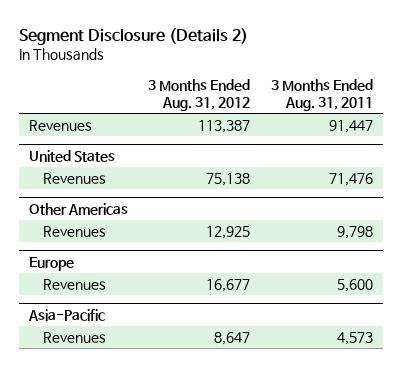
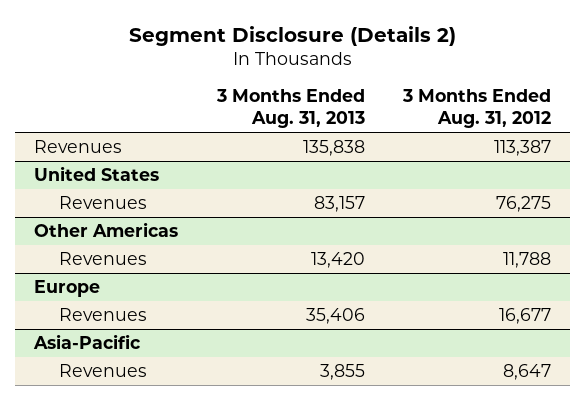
- | 3 Months Ended Aug. 31, 2012 | 3 Months Ended Aug. 31, 2011
+ | 3 Months Ended Aug. 31, 2013 | 3 Months Ended Aug. 31, 2012
@ United States
- Revenues | 75,138 | 71,476
+ Revenues | 83,157 | 76,275
@ Other Americas
- Revenues | 12,925 | 9,798
+ Revenues | 13,420 | 11,788

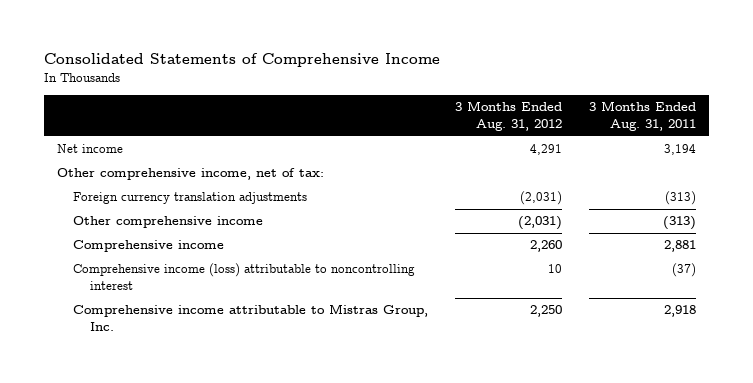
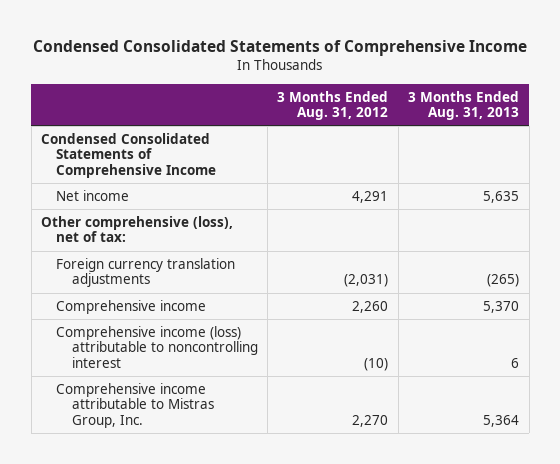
- Consolidated Statements of Comprehensive Income
+ Condensed Consolidated Statements of Comprehensive Income
- | 3 Months Ended Aug. 31, 2012 | 3 Months Ended Aug. 31, 2011
+ | 3 Months Ended Aug. 31, 2012 | 3 Months Ended Aug. 31, 2013
+ Condensed Consolidated Statements of Comprehensive Income
- Other comprehensive income, net of tax:
+ Other comprehensive (loss), net of tax:
- Other comprehensive income | (2,031) | (313)
- Comprehensive income (loss) attributable to noncontrolling interest | 10 | (37)
- Comprehensive income attributable to Mistras Group, Inc. | 2,250 | 2,918
+ Comprehensive income (loss) attributable to noncontrolling interest | (10) | 6
+ Comprehensive income attributable to Mistras Group, Inc. | 2,270 | 5,364

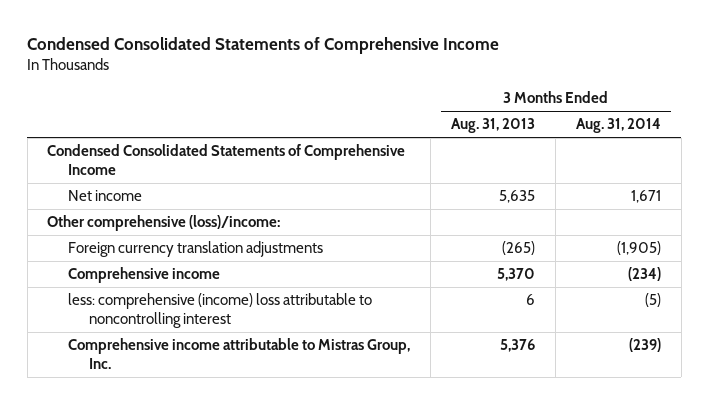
- | 3 Months Ended Aug. 31, 2012 | 3 Months Ended Aug. 31, 2013
+ | 3 Months Ended Aug. 31, 2013 | 3 Months Ended Aug. 31, 2014
- Other comprehensive (loss), net of tax:
+ Other comprehensive (loss)/income:
- Comprehensive income (loss) attributable to noncontrolling interest | (10) | 6
- Comprehensive income attributable to Mistras Group, Inc. | 2,270 | 5,364
+ less: comprehensive (income) loss attributable to noncontrolling interest | 6 | (5)
+ Comprehensive income attributable to Mistras Group, Inc. | 5,376 | (239)

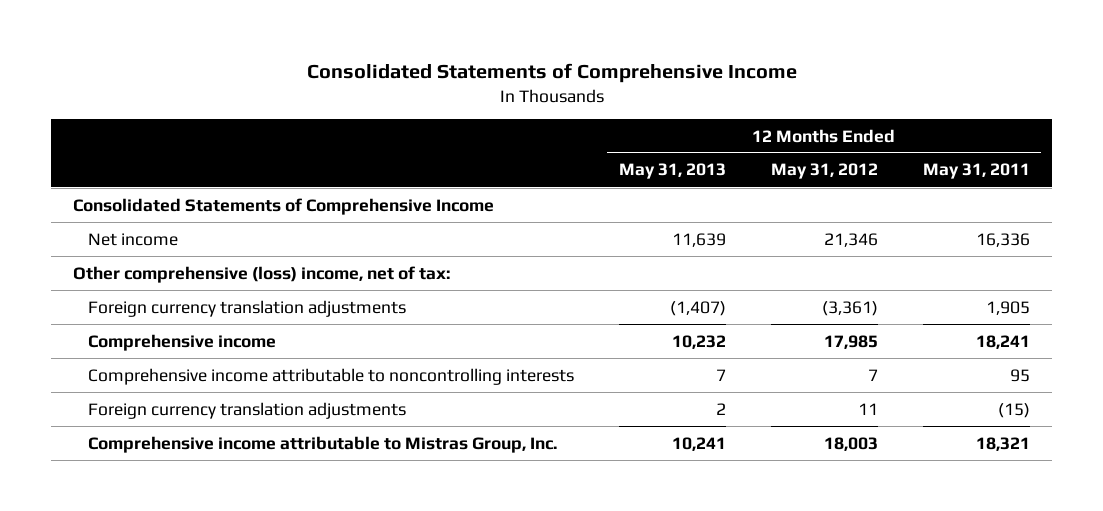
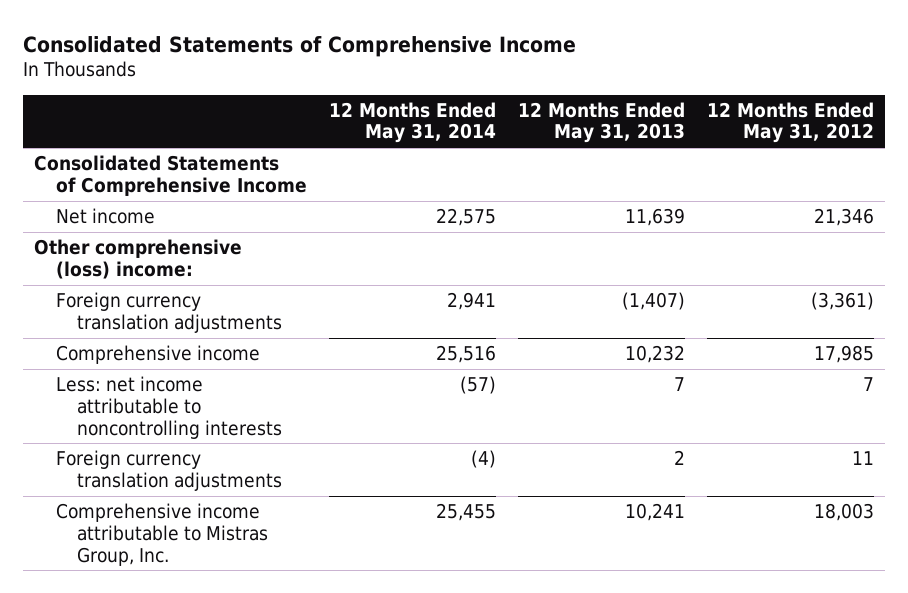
- | 12 Months Ended May 31, 2013 | 12 Months Ended May 31, 2012 | 12 Months Ended May 31, 2011
+ | 12 Months Ended May 31, 2014 | 12 Months Ended May 31, 2013 | 12 Months Ended May 31, 2012
- Other comprehensive (loss) income, net of tax:
+ Other comprehensive (loss) income:
- Comprehensive income attributable to noncontrolling interests | 7 | 7 | 95
+ Less: net income attributable to noncontrolling interests | (57) | 7 | 7

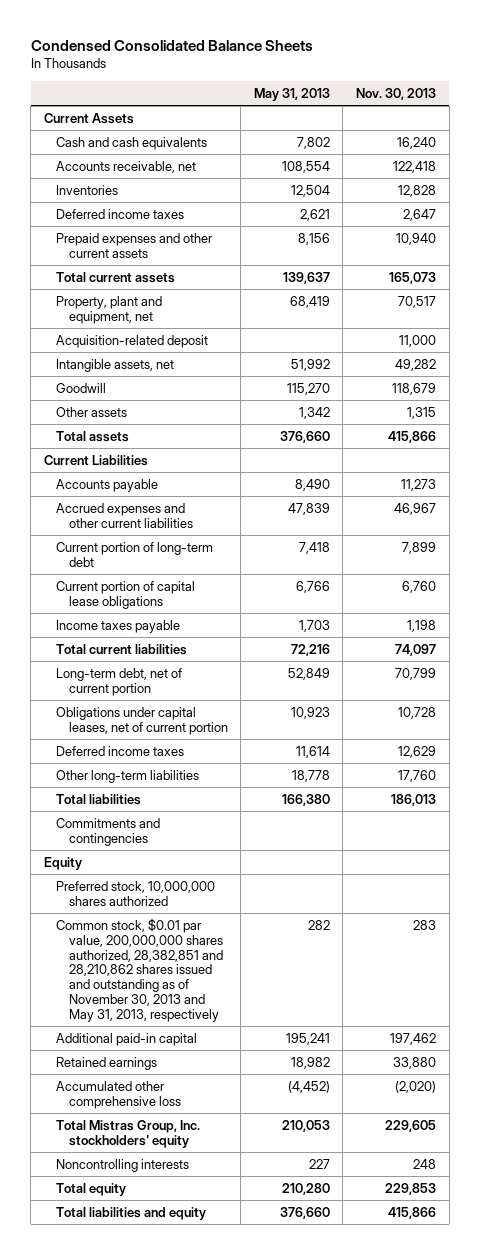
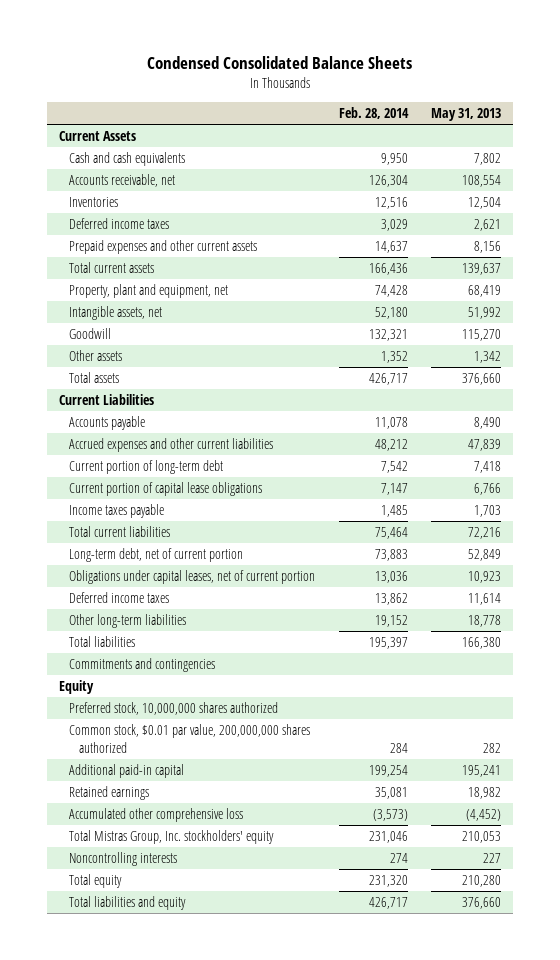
- | May 31, 2013 | Nov. 30, 2013
+ | Feb. 28, 2014 | May 31, 2013
- Acquisition-related deposit | | 11,000
- Common stock, $0.01 par value, 200,000,000 shares authorized, 28,382,851 and 28,210,862 shares issued and outstanding as of November 30, 2013 and May 31, 2013, respectively | 282 | 283
+ Common stock, $0.01 par value, 200,000,000 shares authorized | 284 | 282

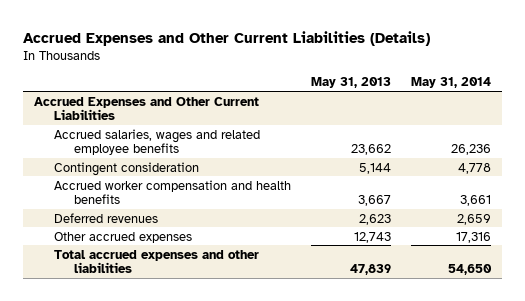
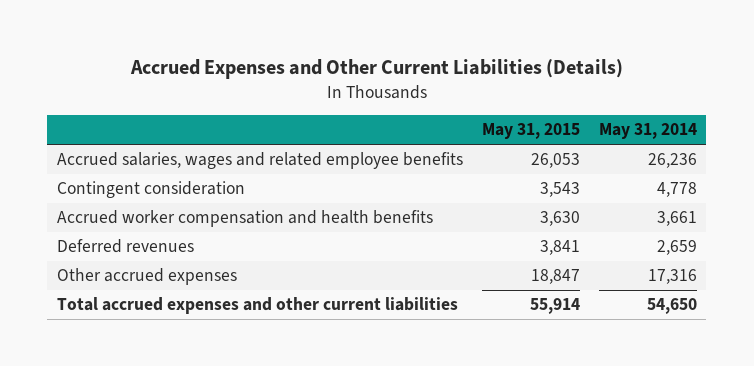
- | May 31, 2013 | May 31, 2014
+ | May 31, 2015 | May 31, 2014
- Accrued Expenses and Other Current Liabilities
- Total accrued expenses and other liabilities | 47,839 | 54,650
+ Total accrued expenses and other current liabilities | 55,914 | 54,650

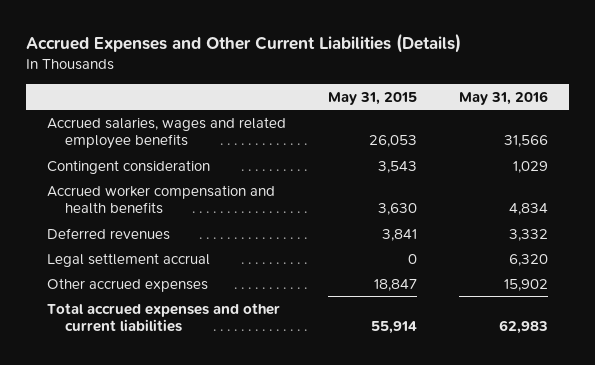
- | May 31, 2015 | May 31, 2014
+ | May 31, 2015 | May 31, 2016
+ Legal settlement accrual | 0 | 6,320

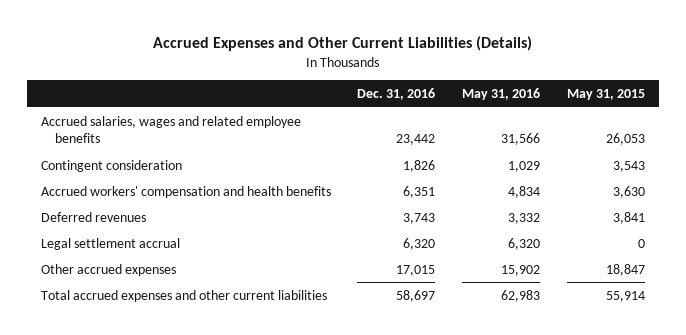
- | May 31, 2015 | May 31, 2016
+ | Dec. 31, 2016 | May 31, 2016 | May 31, 2015
- Accrued worker compensation and health benefits | 3,630 | 4,834
+ Accrued workers' compensation and health benefits | 6,351 | 4,834 | 3,630

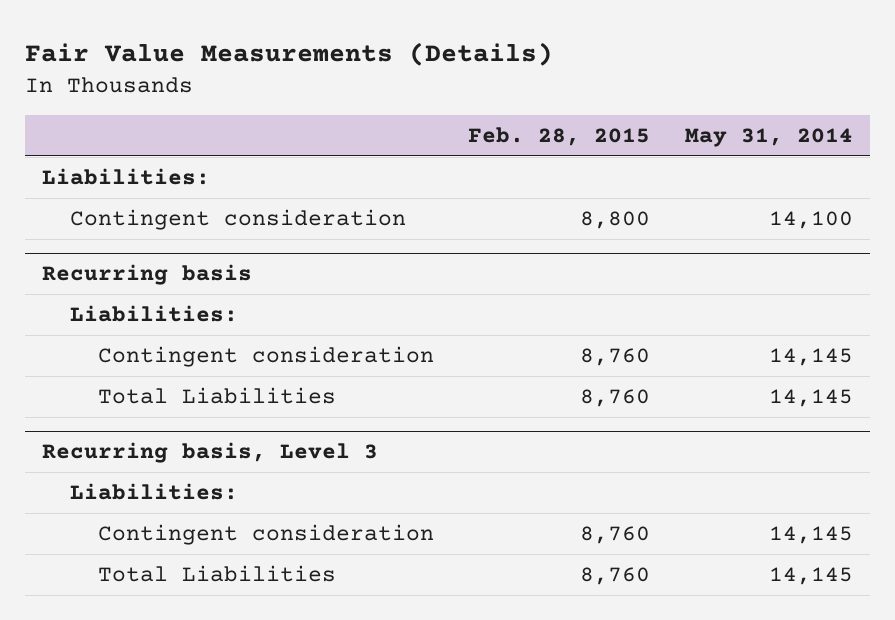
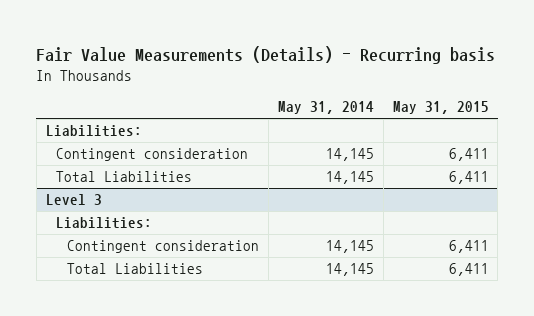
- Fair Value Measurements (Details)
+ Fair Value Measurements (Details) - Recurring basis
- | Feb. 28, 2015 | May 31, 2014
+ | May 31, 2014 | May 31, 2015
- Contingent consideration | 8,800 | 14,100
- Recurring basis
- Liabilities:
- Recurring basis, Level 3
+ Level 3

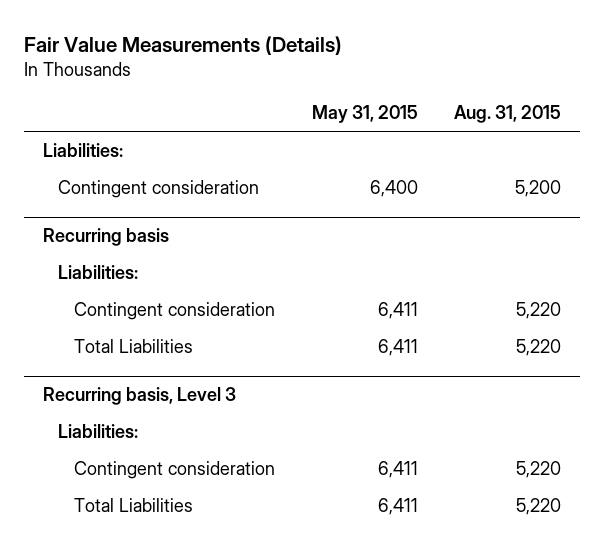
- Fair Value Measurements (Details) - Recurring basis
+ Fair Value Measurements (Details)
- | May 31, 2014 | May 31, 2015
+ | May 31, 2015 | Aug. 31, 2015
+ Contingent consideration | 6,400 | 5,200
+ Recurring basis
+ Liabilities:
- Level 3
+ Recurring basis, Level 3

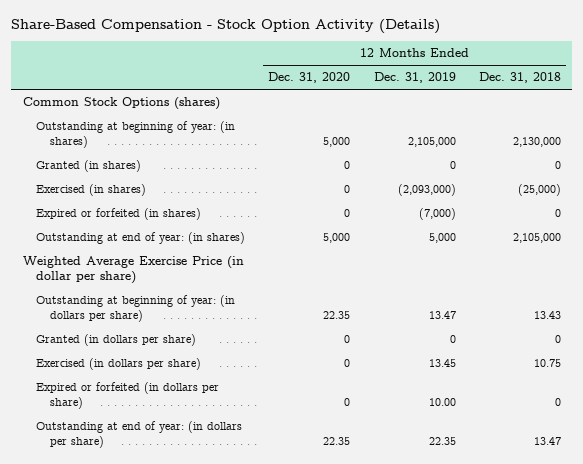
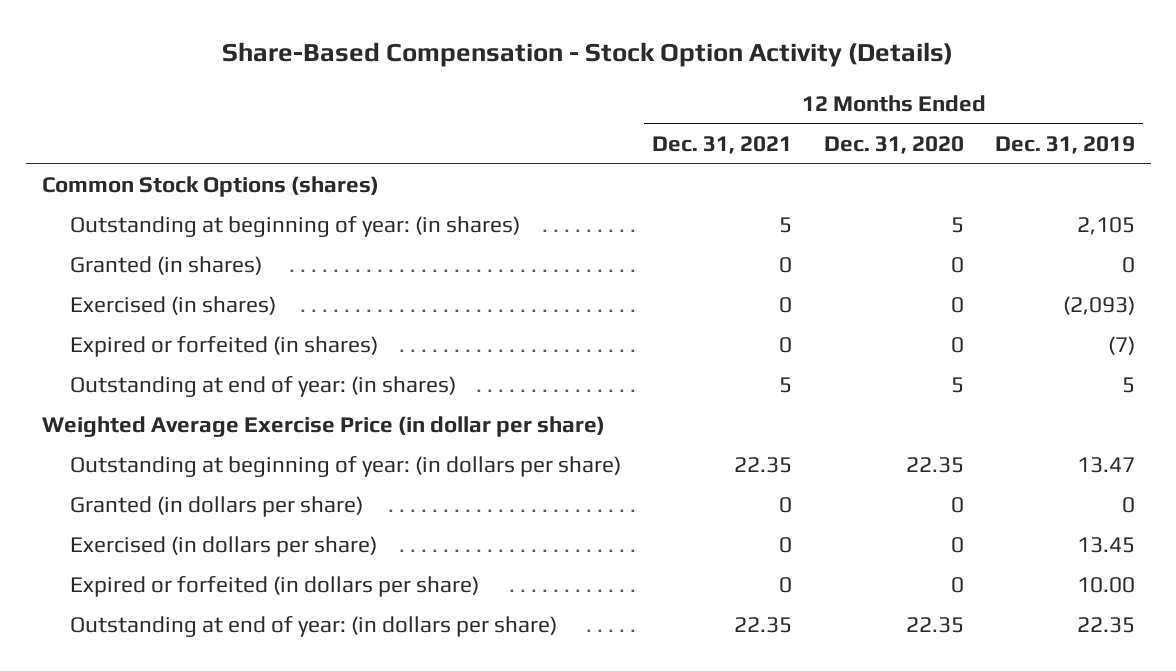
- | 12 Months Ended Dec. 31, 2020 | 12 Months Ended Dec. 31, 2019 | 12 Months Ended Dec. 31, 2018
+ | 12 Months Ended Dec. 31, 2021 | 12 Months Ended Dec. 31, 2020 | 12 Months Ended Dec. 31, 2019
- Outstanding at beginning of year: (in shares) | 5,000 | 2,105,000 | 2,130,000
+ Outstanding at beginning of year: (in shares) | 5 | 5 | 2,105
- Exercised (in shares) | 0 | (2,093,000) | (25,000)
- Expired or forfeited (in shares) | 0 | (7,000) | 0
- Outstanding at end of year: (in shares) | 5,000 | 5,000 | 2,105,000
+ Exercised (in shares) | 0 | 0 | (2,093)
+ Expired or forfeited (in shares) | 0 | 0 | (7)
+ Outstanding at end of year: (in shares) | 5 | 5 | 5

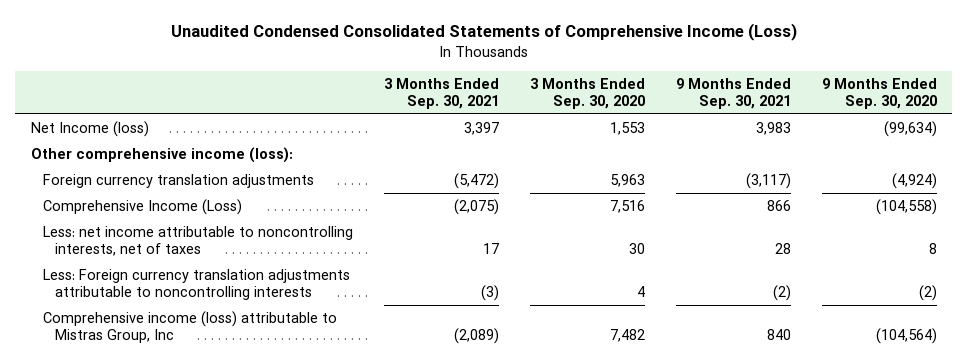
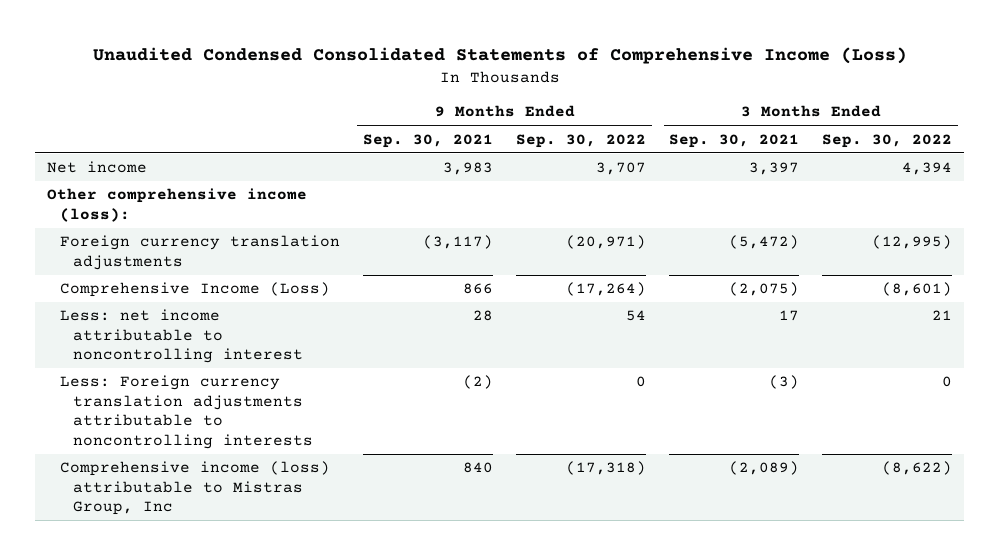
- | 3 Months Ended Sep. 30, 2021 | 3 Months Ended Sep. 30, 2020 | 9 Months Ended Sep. 30, 2021 | 9 Months Ended Sep. 30, 2020
+ | 9 Months Ended Sep. 30, 2021 | 9 Months Ended Sep. 30, 2022 | 3 Months Ended Sep. 30, 2021 | 3 Months Ended Sep. 30, 2022
- Net Income (loss) | 3,397 | 1,553 | 3,983 | (99,634)
+ Net income | 3,983 | 3,707 | 3,397 | 4,394
- Less: net income attributable to noncontrolling interests, net of taxes | 17 | 30 | 28 | 8
+ Less: net income attributable to noncontrolling interest | 28 | 54 | 17 | 21

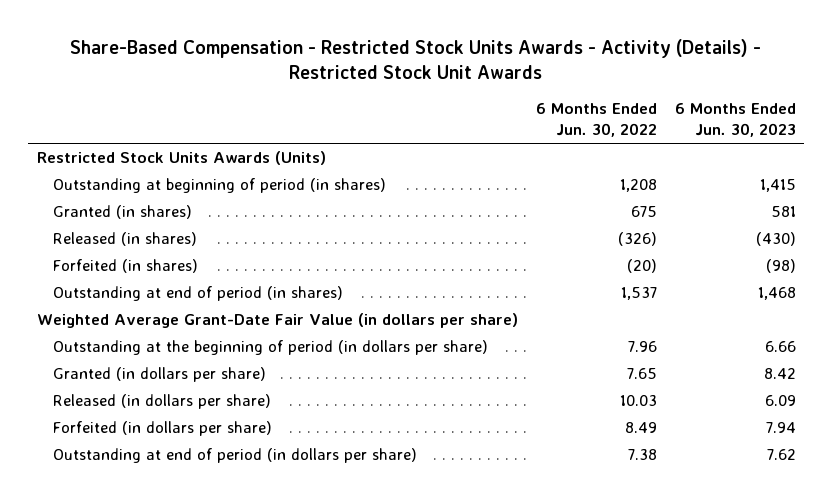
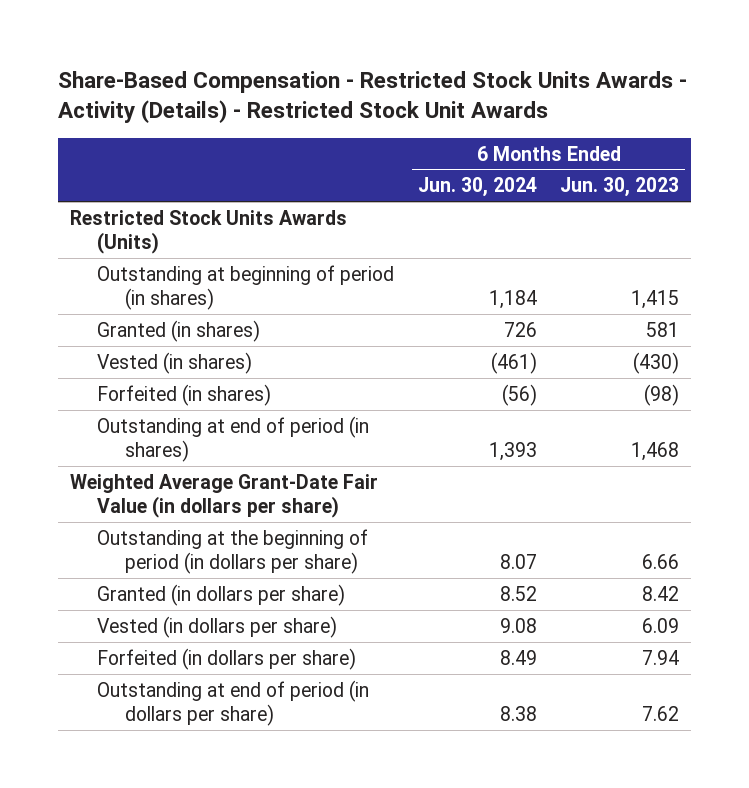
- | 6 Months Ended Jun. 30, 2022 | 6 Months Ended Jun. 30, 2023
+ | 6 Months Ended Jun. 30, 2024 | 6 Months Ended Jun. 30, 2023
- Released (in shares) | (326) | (430)
+ Vested (in shares) | (461) | (430)
- Released (in dollars per share) | 10.03 | 6.09
+ Vested (in dollars per share) | 9.08 | 6.09

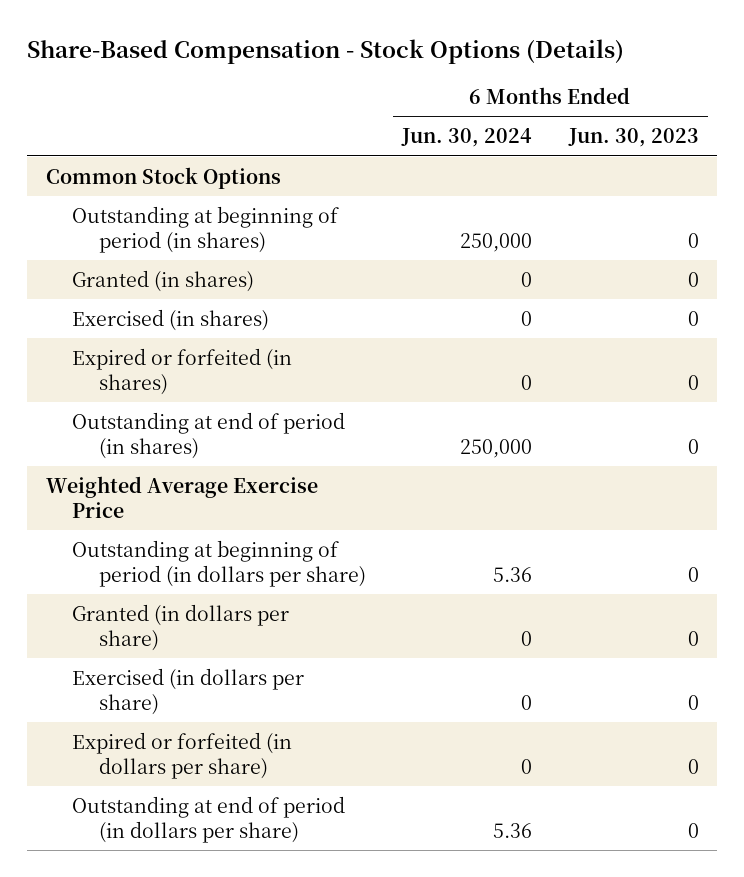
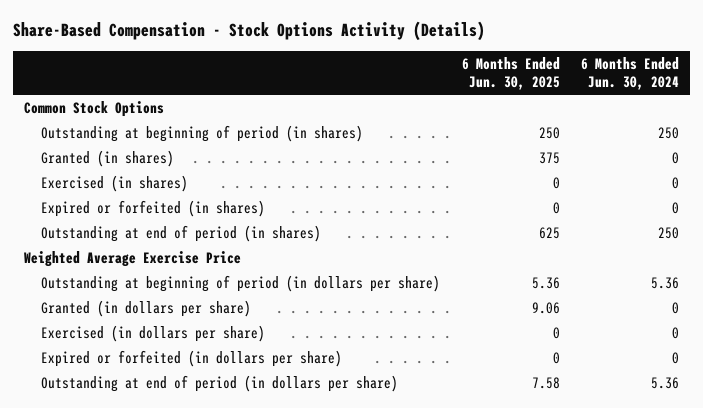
- Share-Based Compensation - Stock Options (Details)
+ Share-Based Compensation - Stock Options Activity (Details)
- | 6 Months Ended Jun. 30, 2024 | 6 Months Ended Jun. 30, 2023
+ | 6 Months Ended Jun. 30, 2025 | 6 Months Ended Jun. 30, 2024
- Outstanding at beginning of period (in shares) | 250,000 | 0
+ Outstanding at beginning of period (in shares) | 250 | 250
- Outstanding at end of period (in shares) | 250,000 | 0
+ Outstanding at end of period (in shares) | 625 | 250

